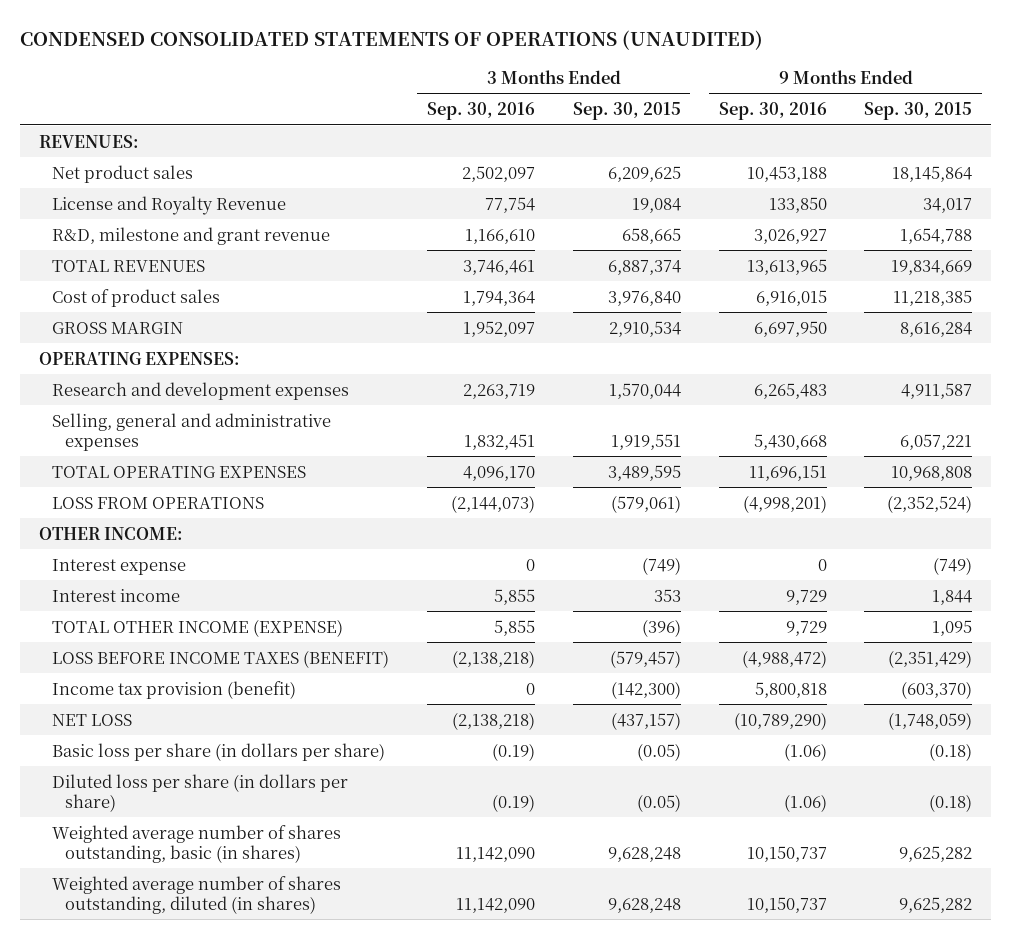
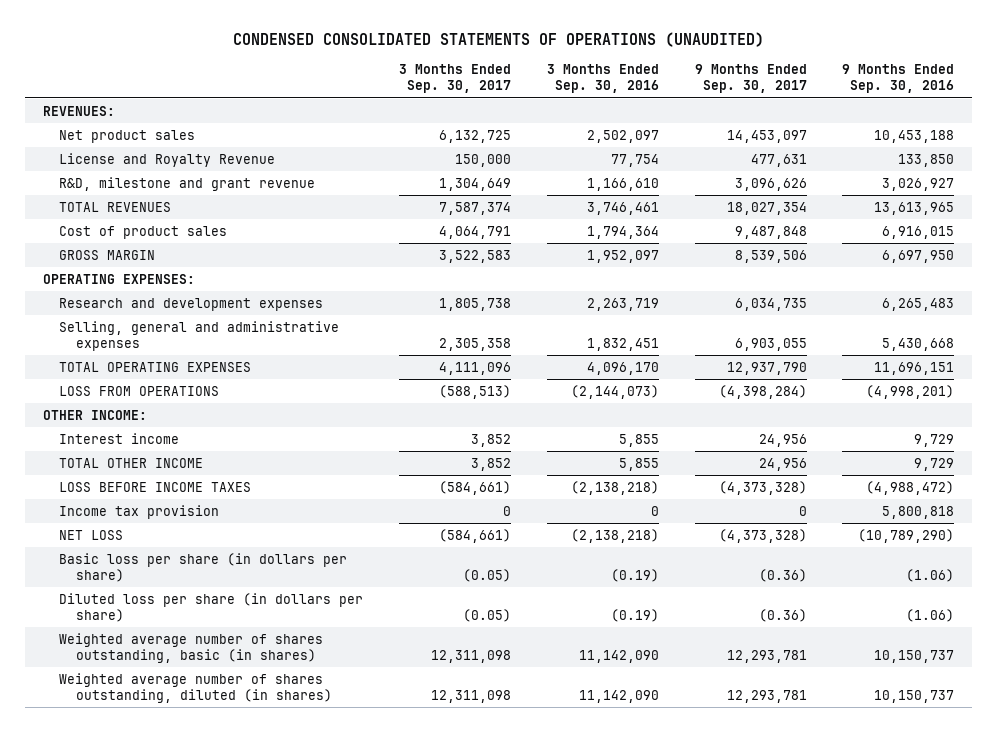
- | 3 Months Ended Sep. 30, 2016 | 3 Months Ended Sep. 30, 2015 | 9 Months Ended Sep. 30, 2016 | 9 Months Ended Sep. 30, 2015
+ | 3 Months Ended Sep. 30, 2017 | 3 Months Ended Sep. 30, 2016 | 9 Months Ended Sep. 30, 2017 | 9 Months Ended Sep. 30, 2016
- Interest expense | 0 | (749) | 0 | (749)
- TOTAL OTHER INCOME (EXPENSE) | 5,855 | (396) | 9,729 | 1,095
- LOSS BEFORE INCOME TAXES (BENEFIT) | (2,138,218) | (579,457) | (4,988,472) | (2,351,429)
- Income tax provision (benefit) | 0 | (142,300) | 5,800,818 | (603,370)
+ TOTAL OTHER INCOME | 3,852 | 5,855 | 24,956 | 9,729
+ LOSS BEFORE INCOME TAXES | (584,661) | (2,138,218) | (4,373,328) | (4,988,472)
+ Income tax provision | 0 | 0 | 0 | 5,800,818

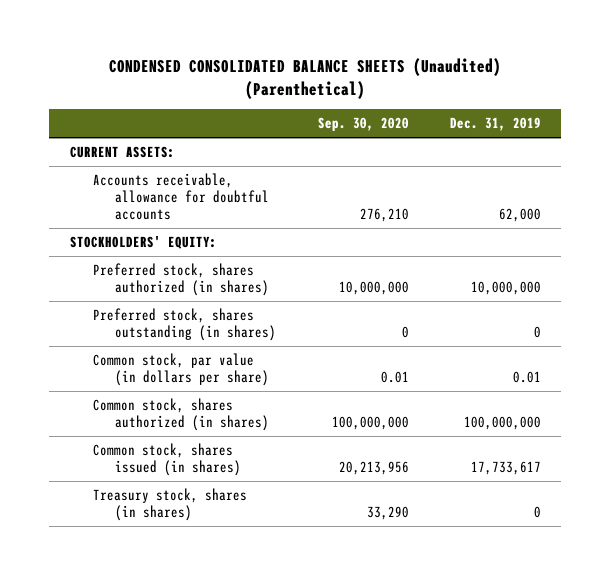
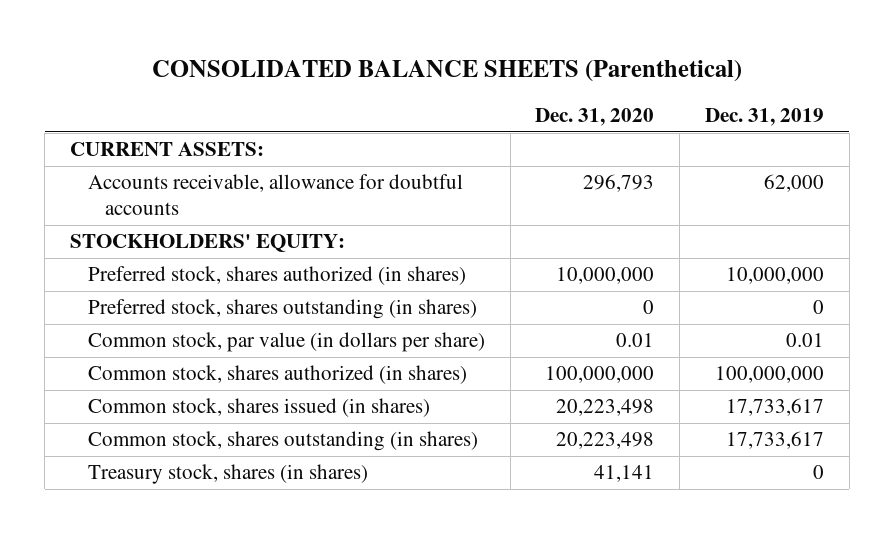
- CONDENSED CONSOLIDATED BALANCE SHEETS (Unaudited) (Parenthetical)
+ CONSOLIDATED BALANCE SHEETS (Parenthetical)
- | Sep. 30, 2020 | Dec. 31, 2019
+ | Dec. 31, 2020 | Dec. 31, 2019
+ Common stock, shares outstanding (in shares) | 20,223,498 | 17,733,617

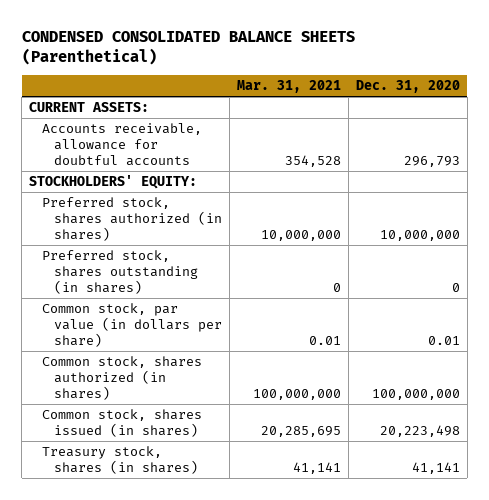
- CONSOLIDATED BALANCE SHEETS (Parenthetical)
+ CONDENSED CONSOLIDATED BALANCE SHEETS (Parenthetical)
- | Dec. 31, 2020 | Dec. 31, 2019
+ | Mar. 31, 2021 | Dec. 31, 2020
- Common stock, shares outstanding (in shares) | 20,223,498 | 17,733,617

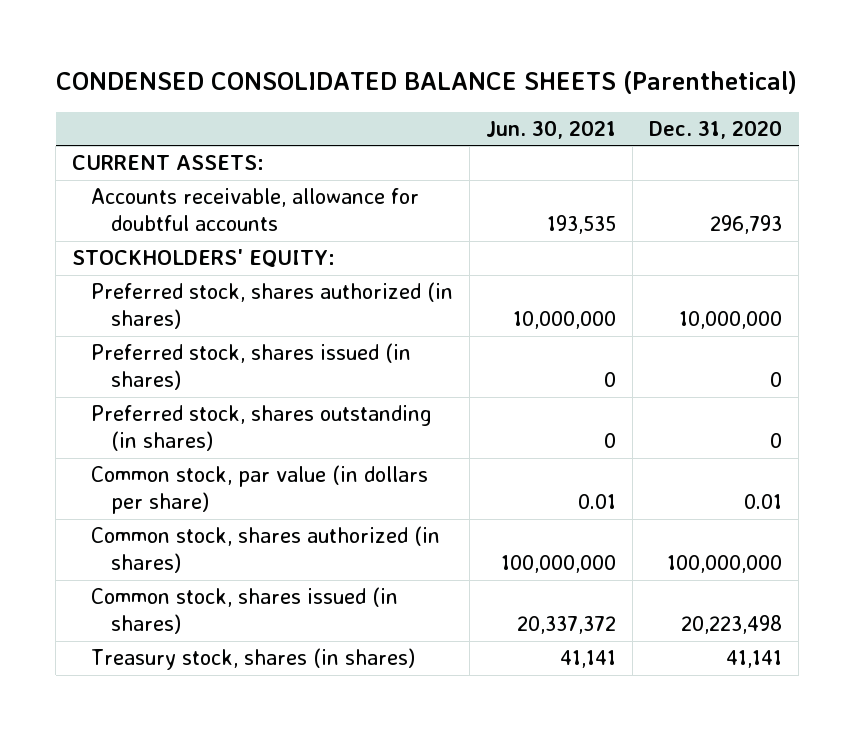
- | Mar. 31, 2021 | Dec. 31, 2020
+ | Jun. 30, 2021 | Dec. 31, 2020
+ Preferred stock, shares issued (in shares) | 0 | 0

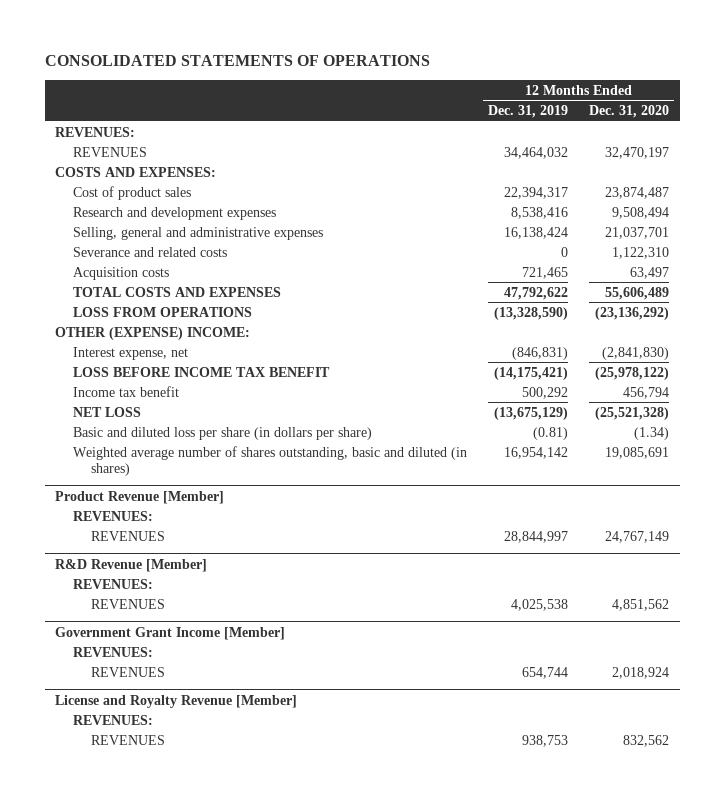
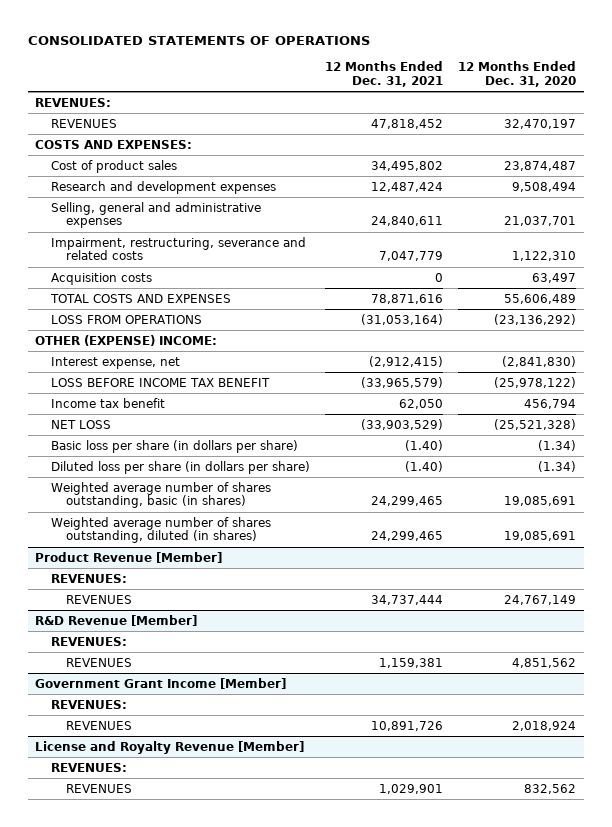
- | 12 Months Ended Dec. 31, 2019 | 12 Months Ended Dec. 31, 2020
+ | 12 Months Ended Dec. 31, 2021 | 12 Months Ended Dec. 31, 2020
- Severance and related costs | 0 | 1,122,310
+ Impairment, restructuring, severance and related costs | 7,047,779 | 1,122,310
- Basic and diluted loss per share (in dollars per share) | (0.81) | (1.34)
- Weighted average number of shares outstanding, basic and diluted (in shares) | 16,954,142 | 19,085,691
+ Basic loss per share (in dollars per share) | (1.40) | (1.34)
+ Diluted loss per share (in dollars per share) | (1.40) | (1.34)
+ Weighted average number of shares outstanding, basic (in shares) | 24,299,465 | 19,085,691
+ Weighted average number of shares outstanding, diluted (in shares) | 24,299,465 | 19,085,691

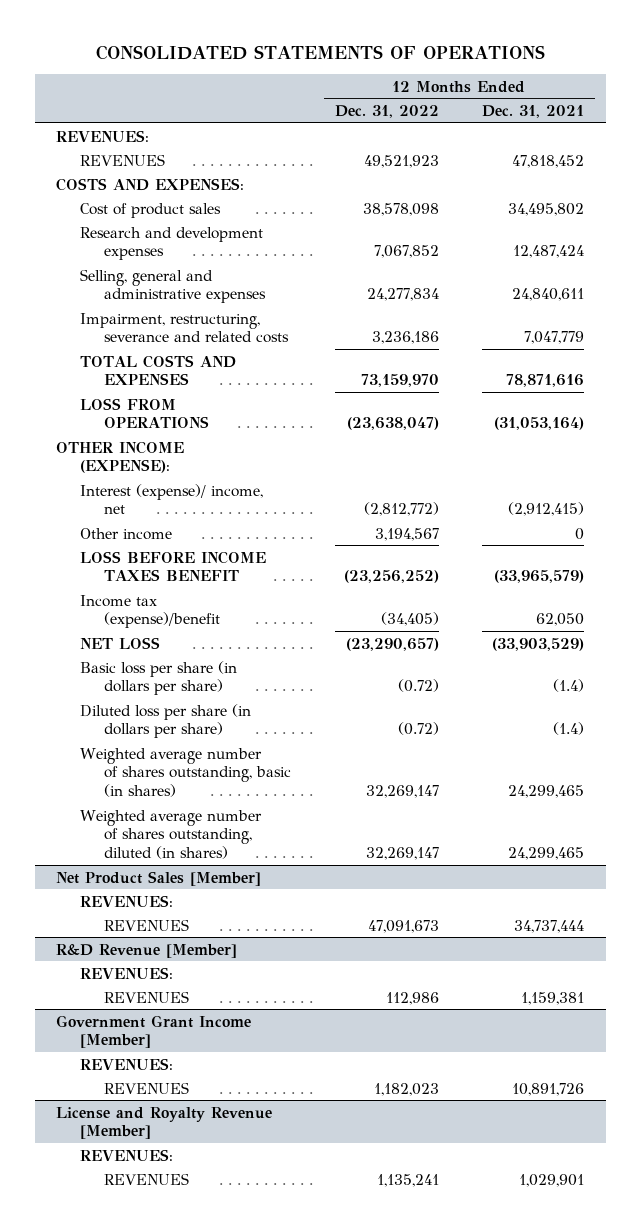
- | 12 Months Ended Dec. 31, 2021 | 12 Months Ended Dec. 31, 2020
+ | 12 Months Ended Dec. 31, 2022 | 12 Months Ended Dec. 31, 2021
- Acquisition costs | 0 | 63,497
- OTHER (EXPENSE) INCOME:
- Interest expense, net | (2,912,415) | (2,841,830)
- LOSS BEFORE INCOME TAX BENEFIT | (33,965,579) | (25,978,122)
- Income tax benefit | 62,050 | 456,794
+ OTHER INCOME (EXPENSE):
+ Interest (expense)/ income, net | (2,812,772) | (2,912,415)
+ Other income | 3,194,567 | 0
+ LOSS BEFORE INCOME TAXES BENEFIT | (23,256,252) | (33,965,579)
+ Income tax (expense)/benefit | (34,405) | 62,050
- Basic loss per share (in dollars per share) | (1.40) | (1.34)
- Diluted loss per share (in dollars per share) | (1.40) | (1.34)
+ Basic loss per share (in dollars per share) | (0.72) | (1.4)
+ Diluted loss per share (in dollars per share) | (0.72) | (1.4)
- Product Revenue [Member]
+ Net Product Sales [Member]

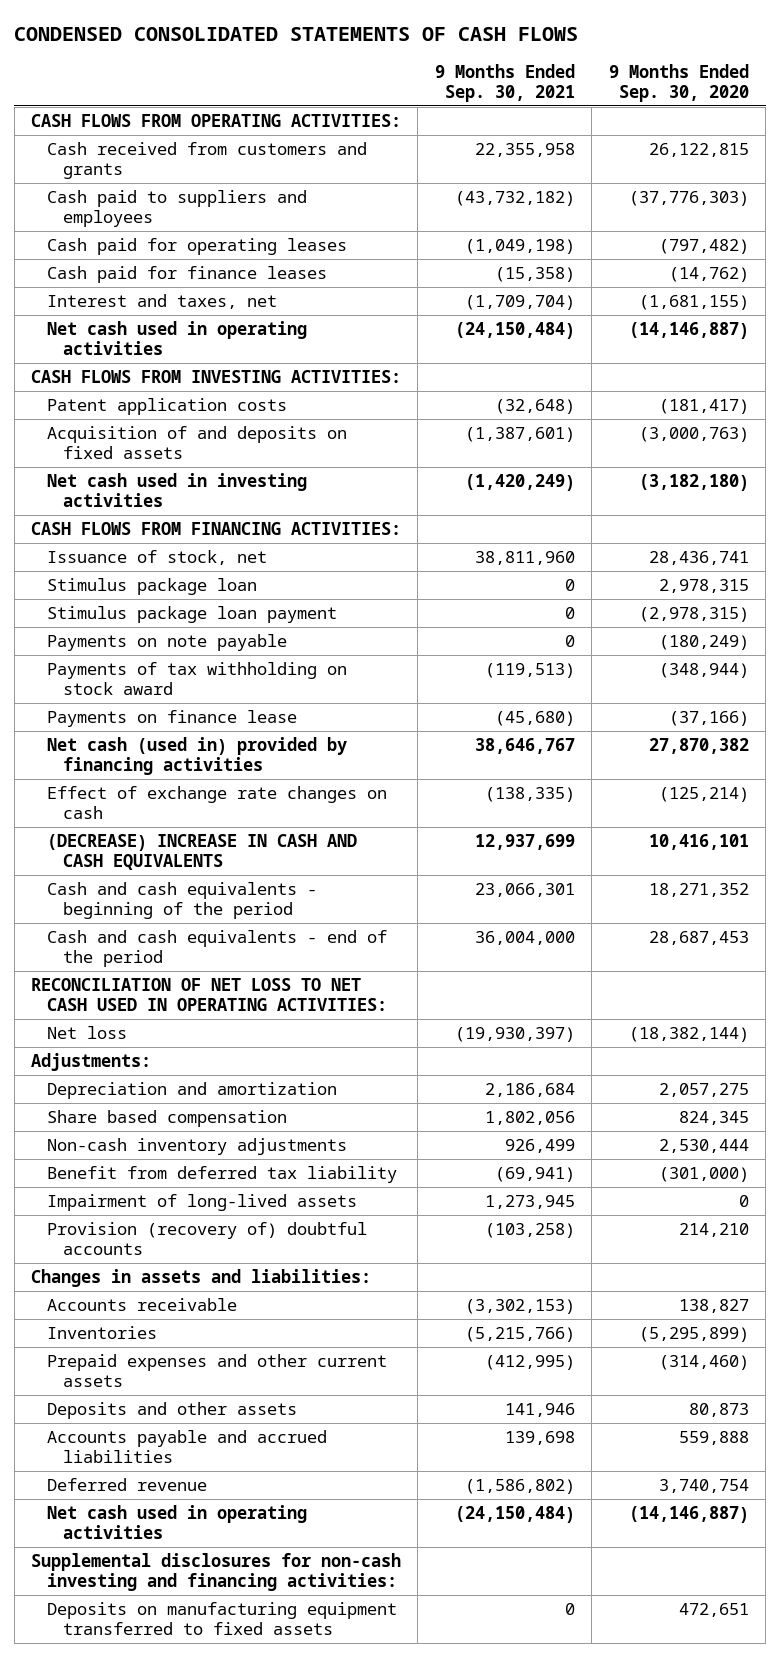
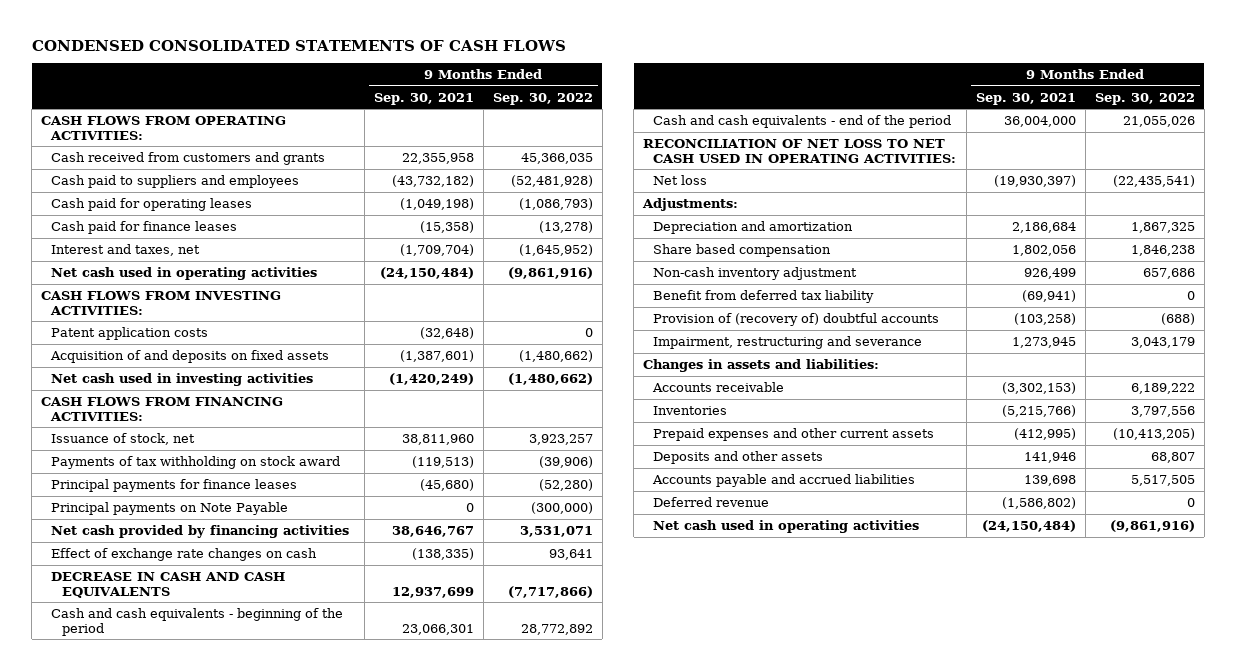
- | 9 Months Ended Sep. 30, 2021 | 9 Months Ended Sep. 30, 2020
+ | 9 Months Ended Sep. 30, 2021 | 9 Months Ended Sep. 30, 2022
- Stimulus package loan | 0 | 2,978,315
- Stimulus package loan payment | 0 | (2,978,315)
- Payments on note payable | 0 | (180,249)
- Payments on finance lease | (45,680) | (37,166)
- Net cash (used in) provided by financing activities | 38,646,767 | 27,870,382
+ Principal payments for finance leases | (45,680) | (52,280)
+ Principal payments on Note Payable | 0 | (300,000)
+ Net cash provided by financing activities | 38,646,767 | 3,531,071
- (DECREASE) INCREASE IN CASH AND CASH EQUIVALENTS | 12,937,699 | 10,416,101
+ DECREASE IN CASH AND CASH EQUIVALENTS | 12,937,699 | (7,717,866)
- Non-cash inventory adjustments | 926,499 | 2,530,444
+ Non-cash inventory adjustment | 926,499 | 657,686
- Impairment of long-lived assets | 1,273,945 | 0
- Provision (recovery of) doubtful accounts | (103,258) | 214,210
+ Provision of (recovery of) doubtful accounts | (103,258) | (688)
+ Impairment, restructuring and severance | 1,273,945 | 3,043,179
- Supplemental disclosures for non-cash investing and financing activities:
- Deposits on manufacturing equipment transferred to fixed assets | 0 | 472,651

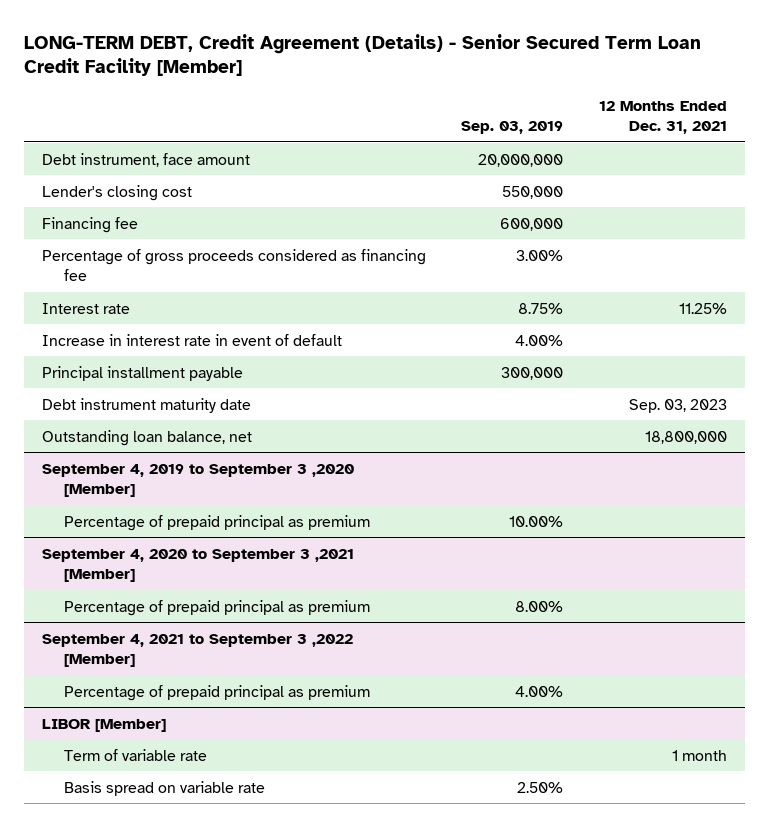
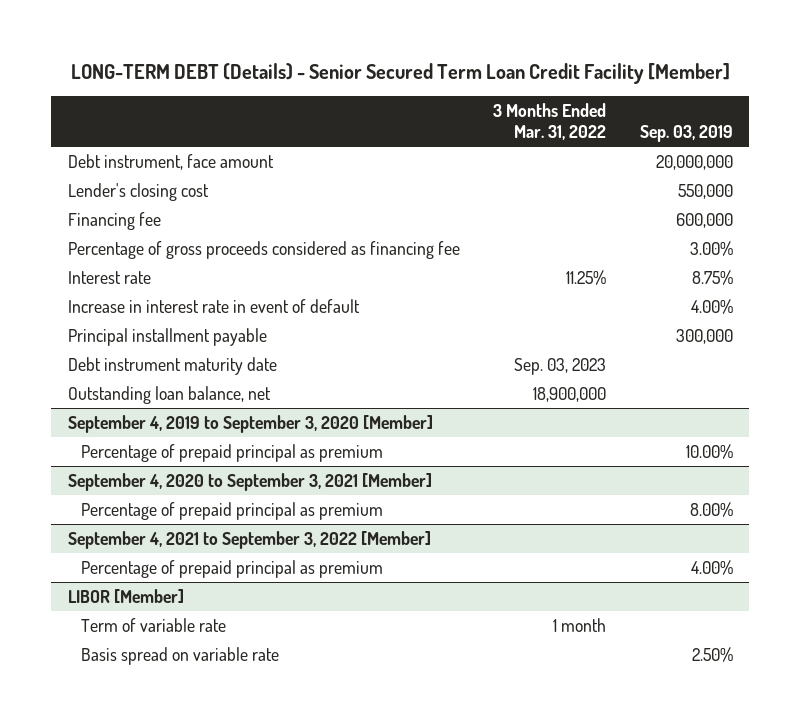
- LONG-TERM DEBT, Credit Agreement (Details) - Senior Secured Term Loan Credit Facility [Member]
+ LONG-TERM DEBT (Details) - Senior Secured Term Loan Credit Facility [Member]
- | Sep. 03, 2019 | 12 Months Ended Dec. 31, 2021
+ | 3 Months Ended Mar. 31, 2022 | Sep. 03, 2019
- September 4, 2019 to September 3 ,2020 [Member]
+ September 4, 2019 to September 3, 2020 [Member]
- September 4, 2020 to September 3 ,2021 [Member]
+ September 4, 2020 to September 3, 2021 [Member]
- September 4, 2021 to September 3 ,2022 [Member]
+ September 4, 2021 to September 3, 2022 [Member]

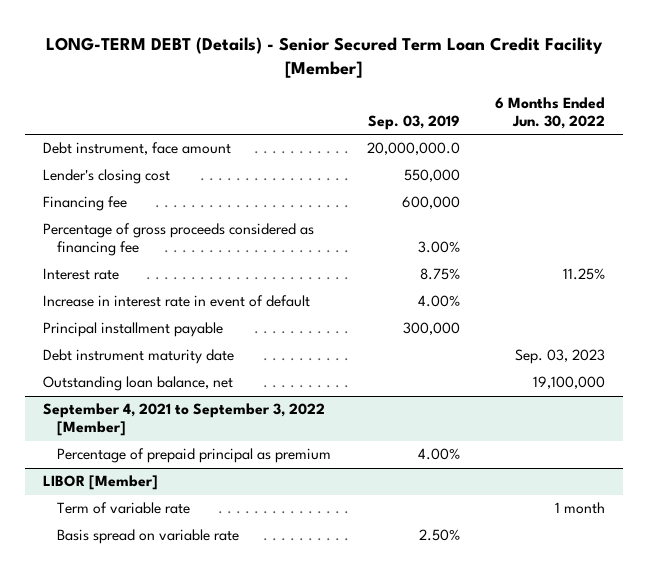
- | 3 Months Ended Mar. 31, 2022 | Sep. 03, 2019
+ | Sep. 03, 2019 | 6 Months Ended Jun. 30, 2022
- Debt instrument, face amount | | 20,000,000
+ Debt instrument, face amount | 20,000,000.0 |
- September 4, 2019 to September 3, 2020 [Member]
- Percentage of prepaid principal as premium | | 10.00%
- September 4, 2020 to September 3, 2021 [Member]
- Percentage of prepaid principal as premium | | 8.00%

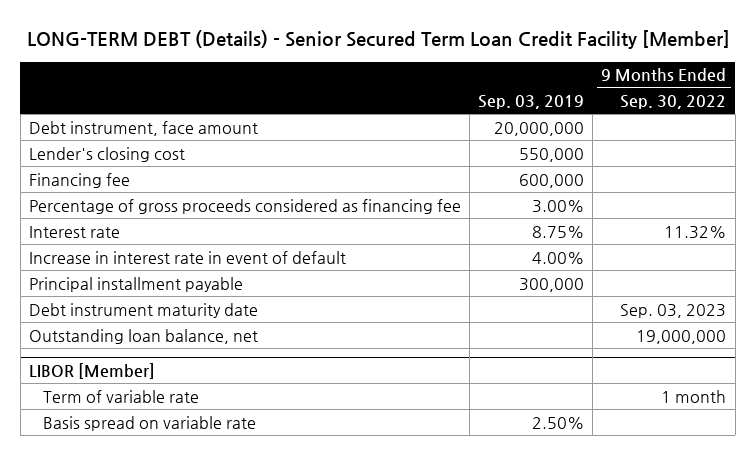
- | Sep. 03, 2019 | 6 Months Ended Jun. 30, 2022
+ | Sep. 03, 2019 | 9 Months Ended Sep. 30, 2022
- Debt instrument, face amount | 20,000,000.0 |
+ Debt instrument, face amount | 20,000,000 |
- September 4, 2021 to September 3, 2022 [Member]
- Percentage of prepaid principal as premium | 4.00% |

